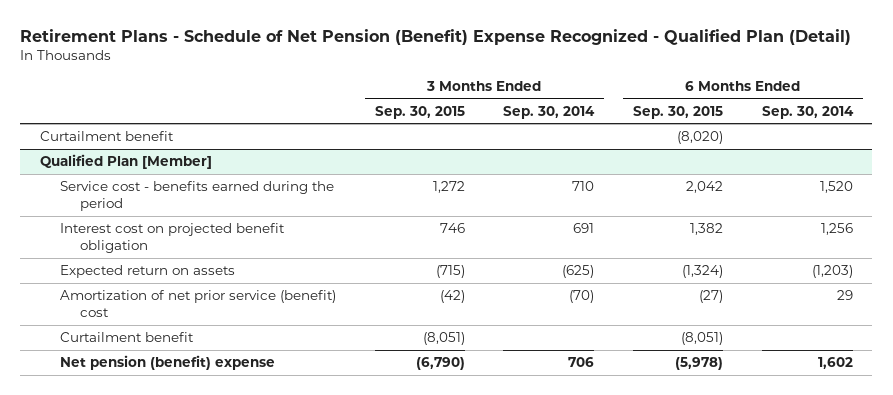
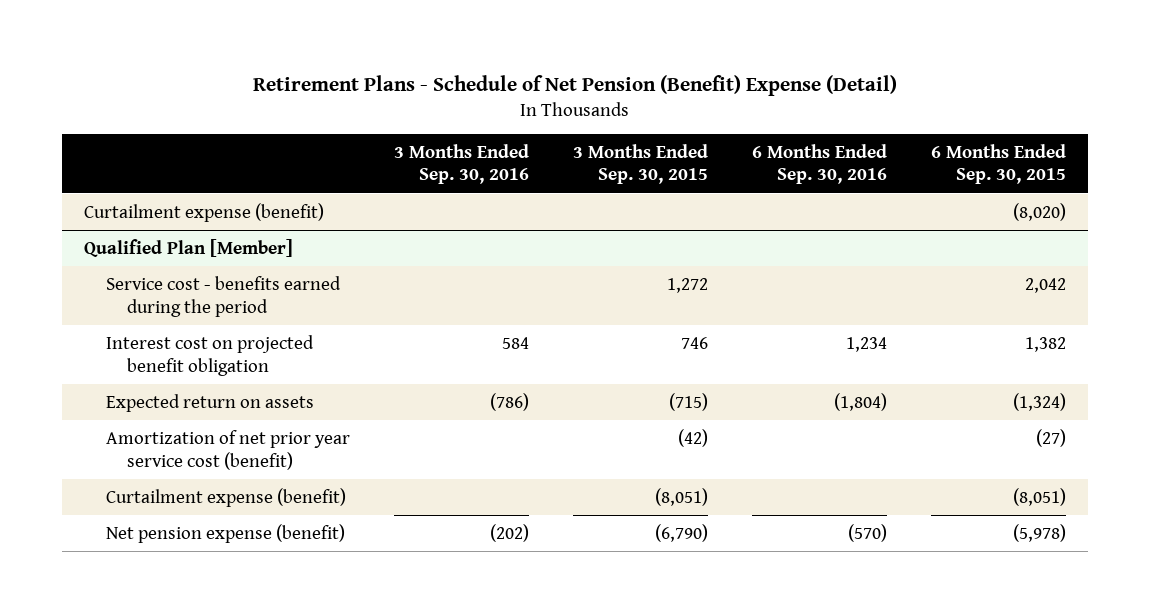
- Retirement Plans - Schedule of Net Pension (Benefit) Expense Recognized - Qualified Plan (Detail)
+ Retirement Plans - Schedule of Net Pension (Benefit) Expense (Detail)
- | 3 Months Ended Sep. 30, 2015 | 3 Months Ended Sep. 30, 2014 | 6 Months Ended Sep. 30, 2015 | 6 Months Ended Sep. 30, 2014
+ | 3 Months Ended Sep. 30, 2016 | 3 Months Ended Sep. 30, 2015 | 6 Months Ended Sep. 30, 2016 | 6 Months Ended Sep. 30, 2015
- Curtailment benefit | | | (8,020) |
+ Curtailment expense (benefit) | | | | (8,020)
@ Qualified Plan [Member]
- Amortization of net prior service (benefit) cost | (42) | (70) | (27) | 29
- Curtailment benefit | (8,051) | | (8,051) |
- Net pension (benefit) expense | (6,790) | 706 | (5,978) | 1,602
+ Amortization of net prior year service cost (benefit) | | (42) | | (27)
+ Curtailment expense (benefit) | | (8,051) | | (8,051)
+ Net pension expense (benefit) | (202) | (6,790) | (570) | (5,978)

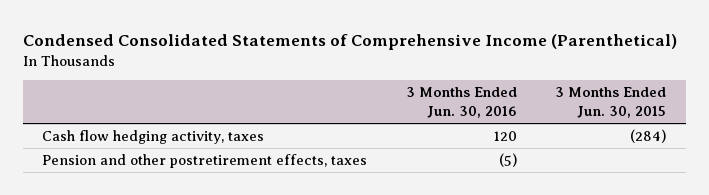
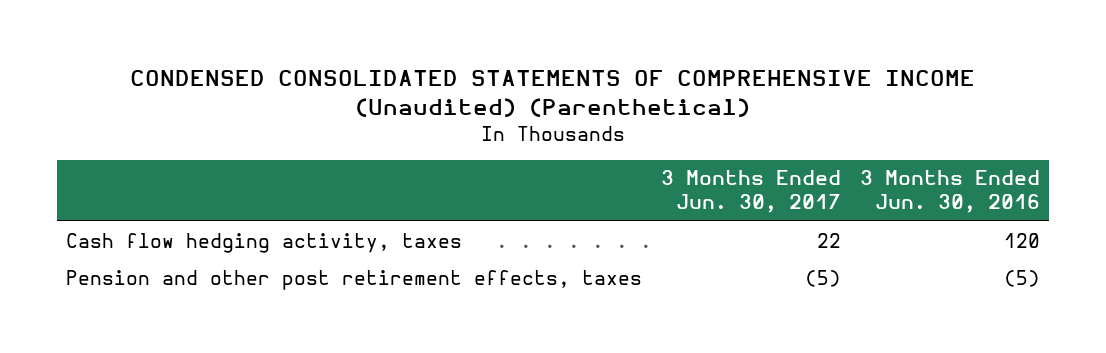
- Condensed Consolidated Statements of Comprehensive Income (Parenthetical)
+ CONDENSED CONSOLIDATED STATEMENTS OF COMPREHENSIVE INCOME (Unaudited) (Parenthetical)
- | 3 Months Ended Jun. 30, 2016 | 3 Months Ended Jun. 30, 2015
+ | 3 Months Ended Jun. 30, 2017 | 3 Months Ended Jun. 30, 2016
- Pension and other postretirement effects, taxes | (5) |
+ Pension and other post retirement effects, taxes | (5) | (5)

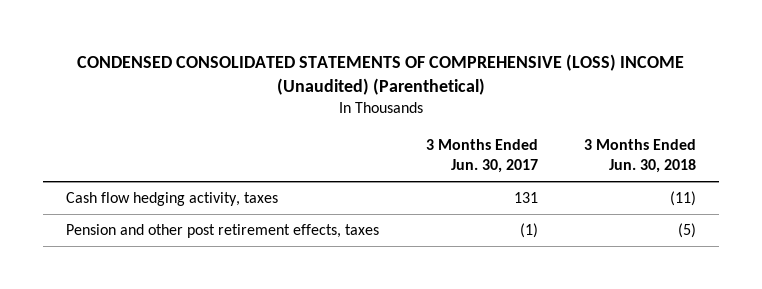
- CONDENSED CONSOLIDATED STATEMENTS OF COMPREHENSIVE INCOME (Unaudited) (Parenthetical)
+ CONDENSED CONSOLIDATED STATEMENTS OF COMPREHENSIVE (LOSS) INCOME (Unaudited) (Parenthetical)
- | 3 Months Ended Jun. 30, 2017 | 3 Months Ended Jun. 30, 2016
+ | 3 Months Ended Jun. 30, 2017 | 3 Months Ended Jun. 30, 2018
- Cash flow hedging activity, taxes | 22 | 120
- Pension and other post retirement effects, taxes | (5) | (5)
+ Cash flow hedging activity, taxes | 131 | (11)
+ Pension and other post retirement effects, taxes | (1) | (5)

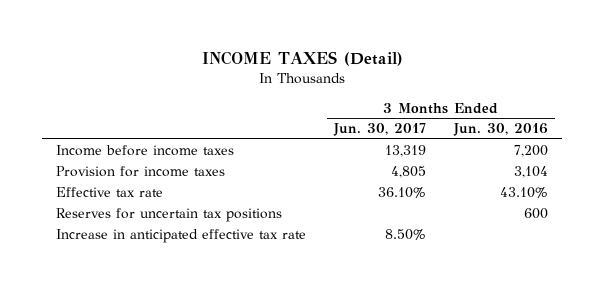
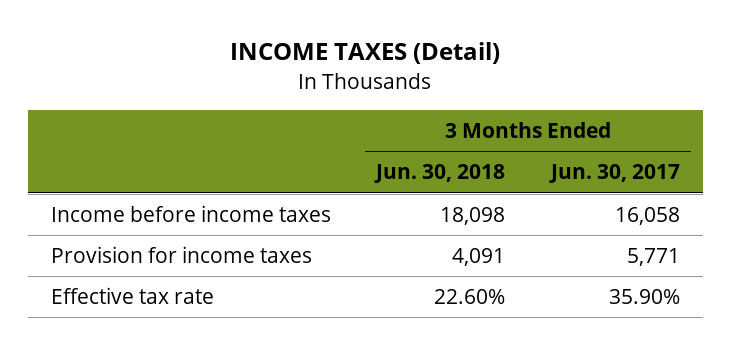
- | 3 Months Ended Jun. 30, 2017 | 3 Months Ended Jun. 30, 2016
+ | 3 Months Ended Jun. 30, 2018 | 3 Months Ended Jun. 30, 2017
- Income before income taxes | 13,319 | 7,200
- Provision for income taxes | 4,805 | 3,104
- Effective tax rate | 36.10% | 43.10%
- Reserves for uncertain tax positions | | 600
- Increase in anticipated effective tax rate | 8.50% |
+ Income before income taxes | 18,098 | 16,058
+ Provision for income taxes | 4,091 | 5,771
+ Effective tax rate | 22.60% | 35.90%

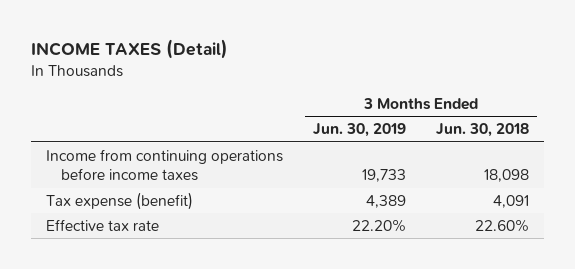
- | 3 Months Ended Jun. 30, 2018 | 3 Months Ended Jun. 30, 2017
+ | 3 Months Ended Jun. 30, 2019 | 3 Months Ended Jun. 30, 2018
- Income before income taxes | 18,098 | 16,058
- Provision for income taxes | 4,091 | 5,771
+ Income from continuing operations before income taxes | 19,733 | 18,098
+ Tax expense (benefit) | 4,389 | 4,091

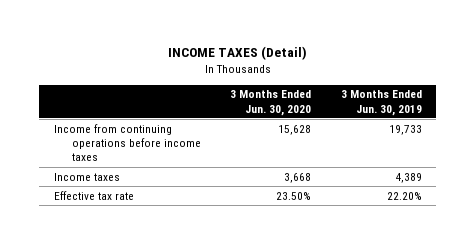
- | 3 Months Ended Jun. 30, 2019 | 3 Months Ended Jun. 30, 2018
+ | 3 Months Ended Jun. 30, 2020 | 3 Months Ended Jun. 30, 2019
- Tax expense (benefit) | 4,389 | 4,091
+ Income taxes | 3,668 | 4,389

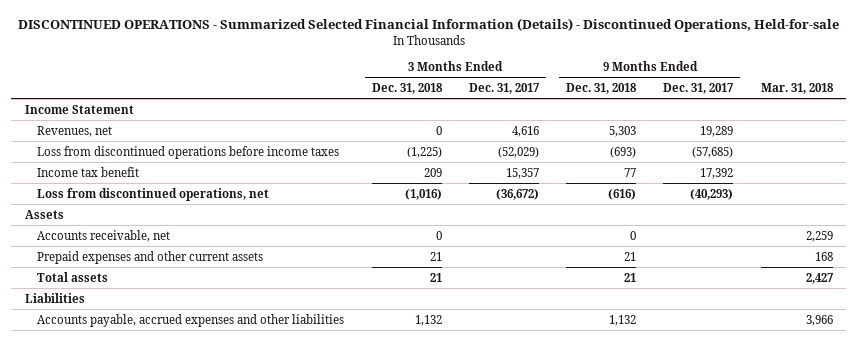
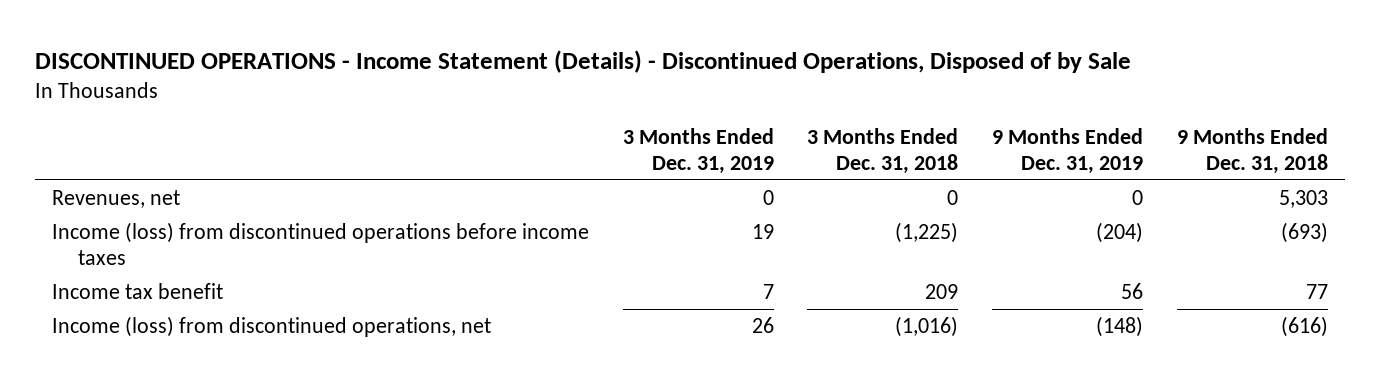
- DISCONTINUED OPERATIONS - Summarized Selected Financial Information (Details) - Discontinued Operations, Held-for-sale
+ DISCONTINUED OPERATIONS - Income Statement (Details) - Discontinued Operations, Disposed of by Sale
- | 3 Months Ended Dec. 31, 2018 | 3 Months Ended Dec. 31, 2017 | 9 Months Ended Dec. 31, 2018 | 9 Months Ended Dec. 31, 2017 | Mar. 31, 2018
+ | 3 Months Ended Dec. 31, 2019 | 3 Months Ended Dec. 31, 2018 | 9 Months Ended Dec. 31, 2019 | 9 Months Ended Dec. 31, 2018
- Income Statement
- Loss from discontinued operations before income taxes | (1,225) | (52,029) | (693) | (57,685) |
+ Income (loss) from discontinued operations before income taxes | 19 | (1,225) | (204) | (693)
- Loss from discontinued operations, net | (1,016) | (36,672) | (616) | (40,293) |
- Assets
- Accounts receivable, net | 0 | | 0 | | 2,259
- Prepaid expenses and other current assets | 21 | | 21 | | 168
- Total assets | 21 | | 21 | | 2,427
- Liabilities
- Accounts payable, accrued expenses and other liabilities | 1,132 | | 1,132 | | 3,966
+ Income (loss) from discontinued operations, net | 26 | (1,016) | (148) | (616)

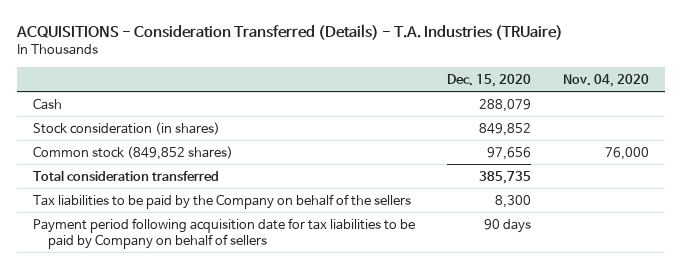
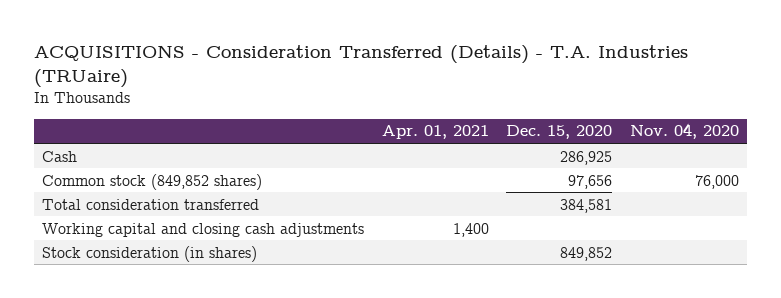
- | Dec. 15, 2020 | Nov. 04, 2020
+ | Apr. 01, 2021 | Dec. 15, 2020 | Nov. 04, 2020
- Cash | 288,079 |
+ Cash | | 286,925 |
- Total consideration transferred | 385,735 |
- Tax liabilities to be paid by the Company on behalf of the sellers | 8,300 |
- Payment period following acquisition date for tax liabilities to be paid by Company on behalf of sellers | 90 days |
+ Total consideration transferred | | 384,581 |
+ Working capital and closing cash adjustments | 1,400 | |
moved down: Stock consideration (in shares) | | 849,852 |

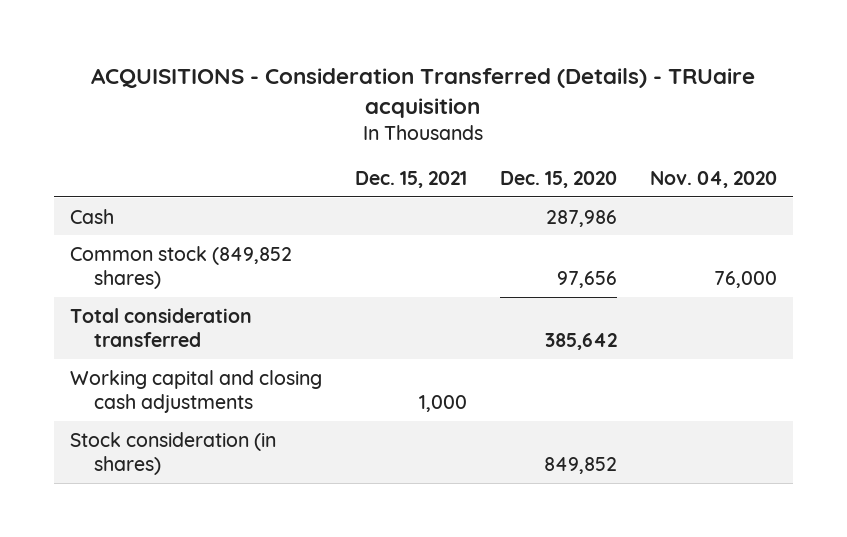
- ACQUISITIONS - Consideration Transferred (Details) - T.A. Industries (TRUaire)
+ ACQUISITIONS - Consideration Transferred (Details) - TRUaire acquisition
- | Apr. 01, 2021 | Dec. 15, 2020 | Nov. 04, 2020
+ | Dec. 15, 2021 | Dec. 15, 2020 | Nov. 04, 2020
- Cash | | 286,925 |
+ Cash | | 287,986 |
- Total consideration transferred | | 384,581 |
+ Total consideration transferred | | 385,642 |

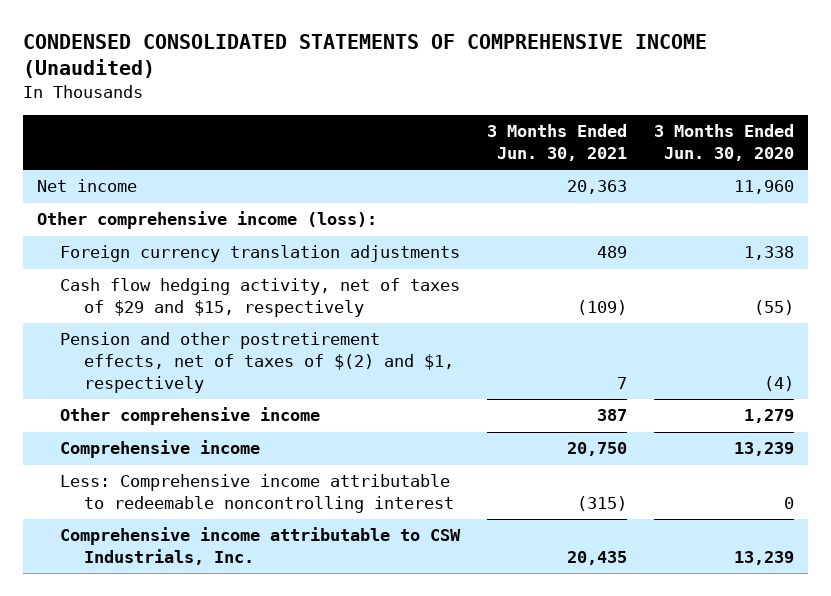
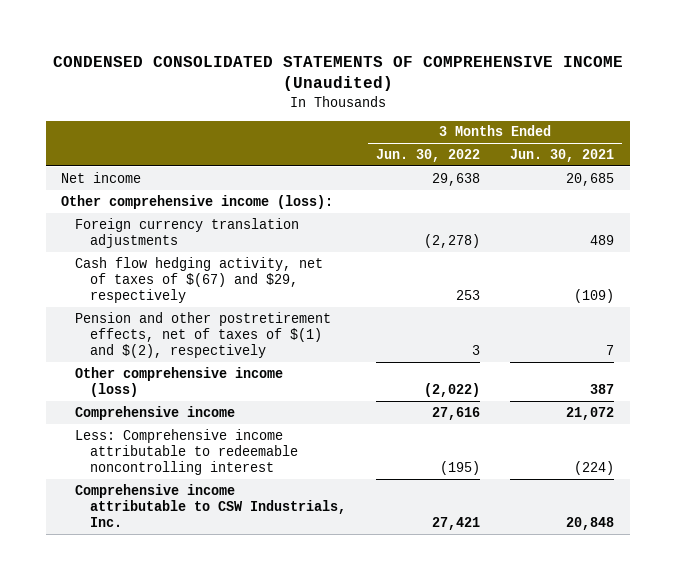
- | 3 Months Ended Jun. 30, 2021 | 3 Months Ended Jun. 30, 2020
+ | 3 Months Ended Jun. 30, 2022 | 3 Months Ended Jun. 30, 2021
- Net income | 20,363 | 11,960
+ Net income | 29,638 | 20,685
- Cash flow hedging activity, net of taxes of $29 and $15, respectively | (109) | (55)
- Pension and other postretirement effects, net of taxes of $(2) and $1, respectively | 7 | (4)
- Other comprehensive income | 387 | 1,279
- Comprehensive income | 20,750 | 13,239
- Less: Comprehensive income attributable to redeemable noncontrolling interest | (315) | 0
- Comprehensive income attributable to CSW Industrials, Inc. | 20,435 | 13,239
+ Cash flow hedging activity, net of taxes of $(67) and $29, respectively | 253 | (109)
+ Pension and other postretirement effects, net of taxes of $(1) and $(2), respectively | 3 | 7
+ Other comprehensive income (loss) | (2,022) | 387
+ Comprehensive income | 27,616 | 21,072
+ Less: Comprehensive income attributable to redeemable noncontrolling interest | (195) | (224)
+ Comprehensive income attributable to CSW Industrials, Inc. | 27,421 | 20,848

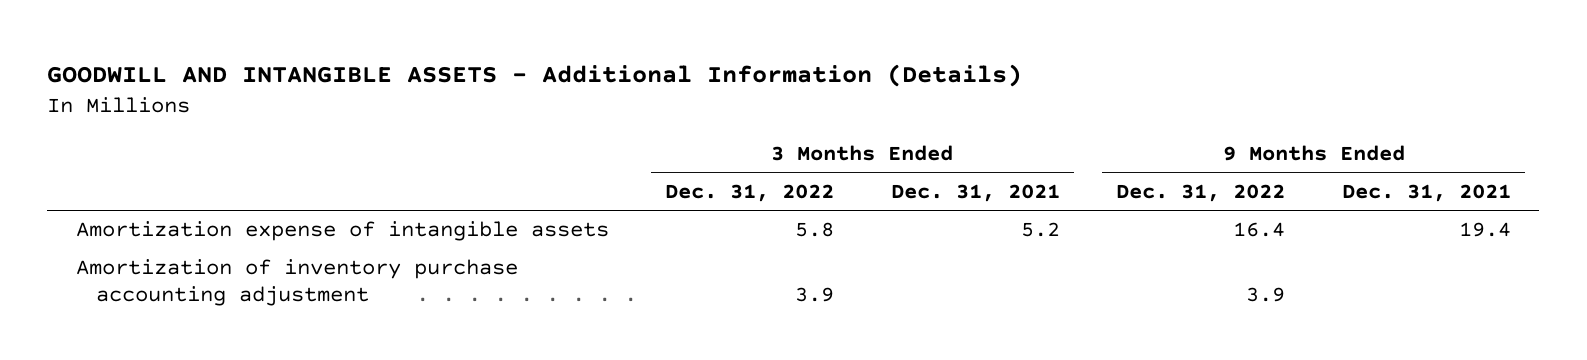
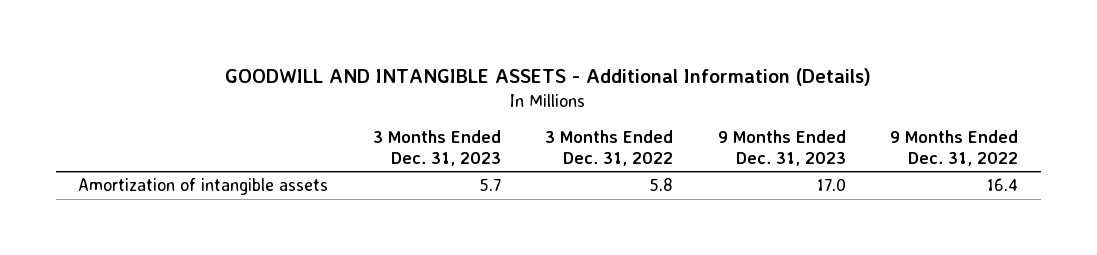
- | 3 Months Ended Dec. 31, 2022 | 3 Months Ended Dec. 31, 2021 | 9 Months Ended Dec. 31, 2022 | 9 Months Ended Dec. 31, 2021
+ | 3 Months Ended Dec. 31, 2023 | 3 Months Ended Dec. 31, 2022 | 9 Months Ended Dec. 31, 2023 | 9 Months Ended Dec. 31, 2022
- Amortization expense of intangible assets | 5.8 | 5.2 | 16.4 | 19.4
- Amortization of inventory purchase accounting adjustment | 3.9 | | 3.9 |
+ Amortization of intangible assets | 5.7 | 5.8 | 17.0 | 16.4

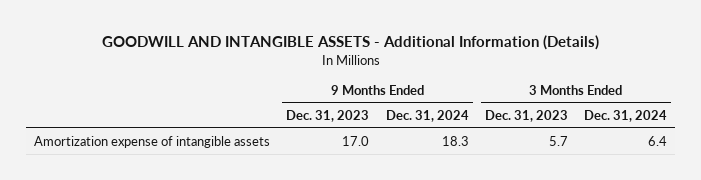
- | 3 Months Ended Dec. 31, 2023 | 3 Months Ended Dec. 31, 2022 | 9 Months Ended Dec. 31, 2023 | 9 Months Ended Dec. 31, 2022
+ | 9 Months Ended Dec. 31, 2023 | 9 Months Ended Dec. 31, 2024 | 3 Months Ended Dec. 31, 2023 | 3 Months Ended Dec. 31, 2024
- Amortization of intangible assets | 5.7 | 5.8 | 17.0 | 16.4
+ Amortization expense of intangible assets | 17.0 | 18.3 | 5.7 | 6.4

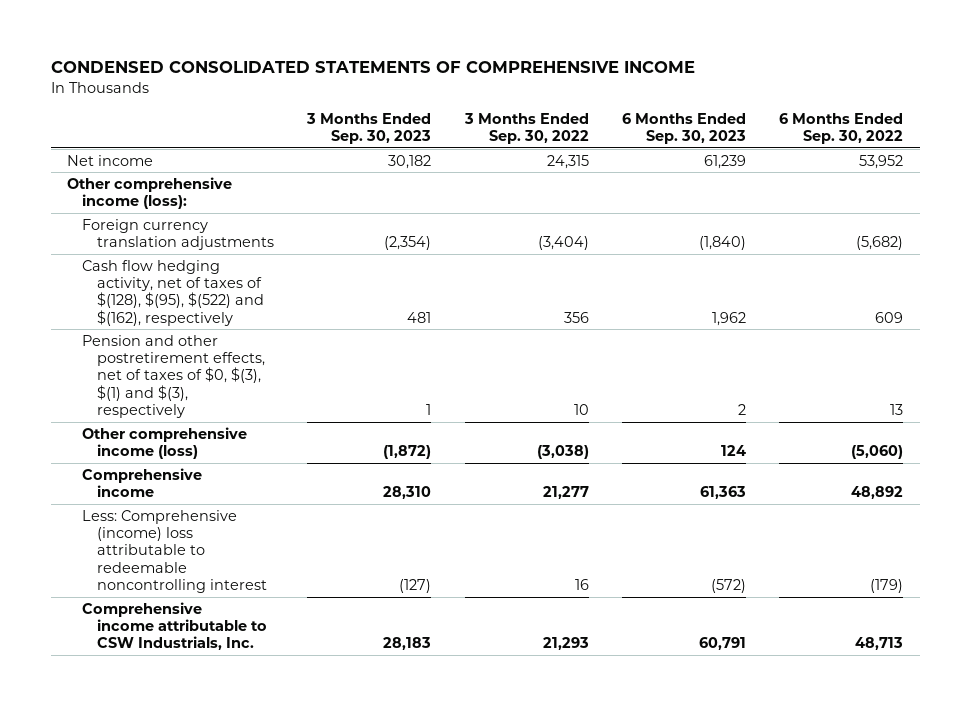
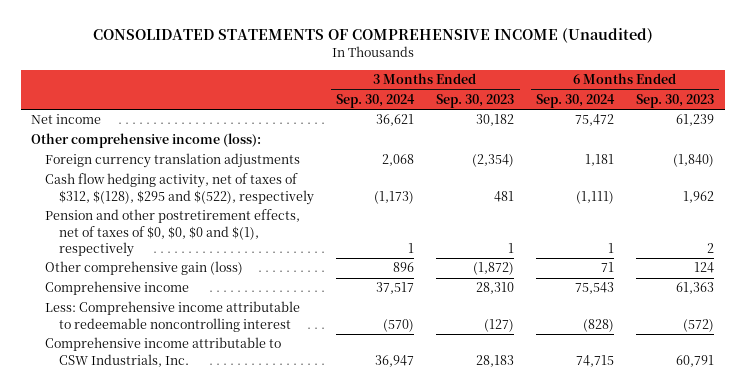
- CONDENSED CONSOLIDATED STATEMENTS OF COMPREHENSIVE INCOME
+ CONSOLIDATED STATEMENTS OF COMPREHENSIVE INCOME (Unaudited)
- | 3 Months Ended Sep. 30, 2023 | 3 Months Ended Sep. 30, 2022 | 6 Months Ended Sep. 30, 2023 | 6 Months Ended Sep. 30, 2022
+ | 3 Months Ended Sep. 30, 2024 | 3 Months Ended Sep. 30, 2023 | 6 Months Ended Sep. 30, 2024 | 6 Months Ended Sep. 30, 2023
- Cash flow hedging activity, net of taxes of $(128), $(95), $(522) and $(162), respectively | 481 | 356 | 1,962 | 609
- Pension and other postretirement effects, net of taxes of $0, $(3), $(1) and $(3), respectively | 1 | 10 | 2 | 13
- Other comprehensive income (loss) | (1,872) | (3,038) | 124 | (5,060)
+ Cash flow hedging activity, net of taxes of $312, $(128), $295 and $(522), respectively | (1,173) | 481 | (1,111) | 1,962
+ Pension and other postretirement effects, net of taxes of $0, $0, $0 and $(1), respectively | 1 | 1 | 1 | 2
+ Other comprehensive gain (loss) | 896 | (1,872) | 71 | 124
- Less: Comprehensive (income) loss attributable to redeemable noncontrolling interest | (127) | 16 | (572) | (179)
+ Less: Comprehensive income attributable to redeemable noncontrolling interest | (570) | (127) | (828) | (572)

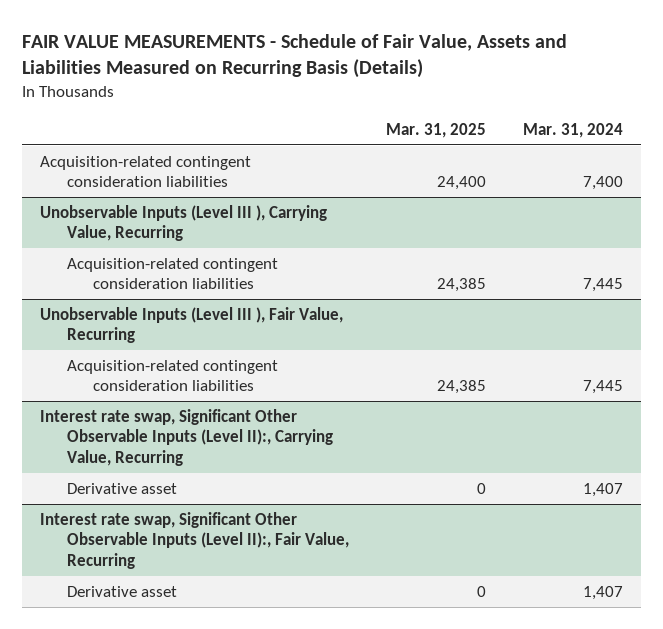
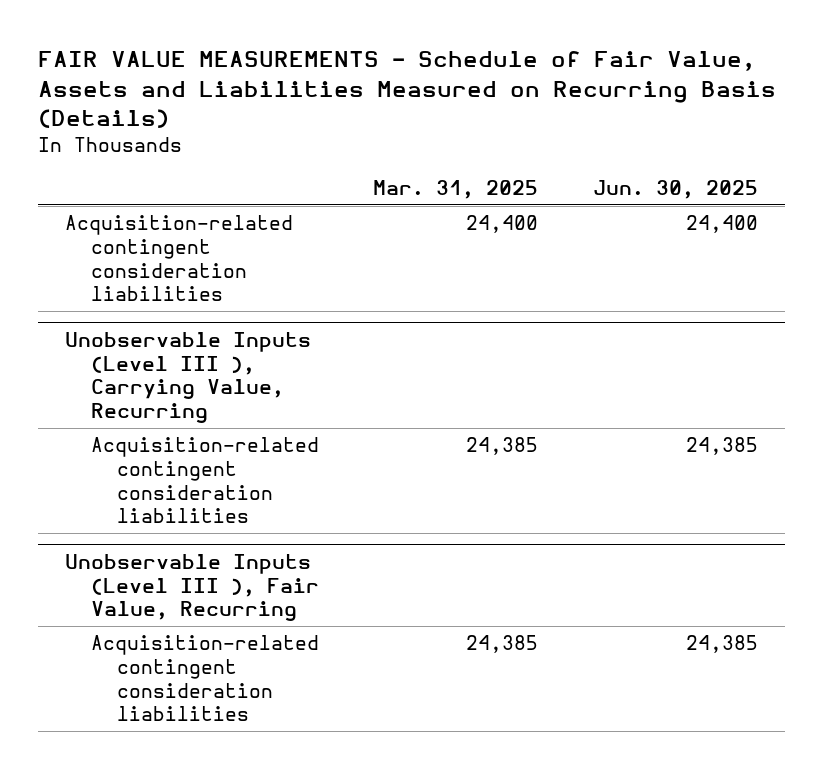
- | Mar. 31, 2025 | Mar. 31, 2024
+ | Mar. 31, 2025 | Jun. 30, 2025
- Interest rate swap, Significant Other Observable Inputs (Level II):, Carrying Value, Recurring
- Derivative asset | 0 | 1,407
- Interest rate swap, Significant Other Observable Inputs (Level II):, Fair Value, Recurring
- Derivative asset | 0 | 1,407

